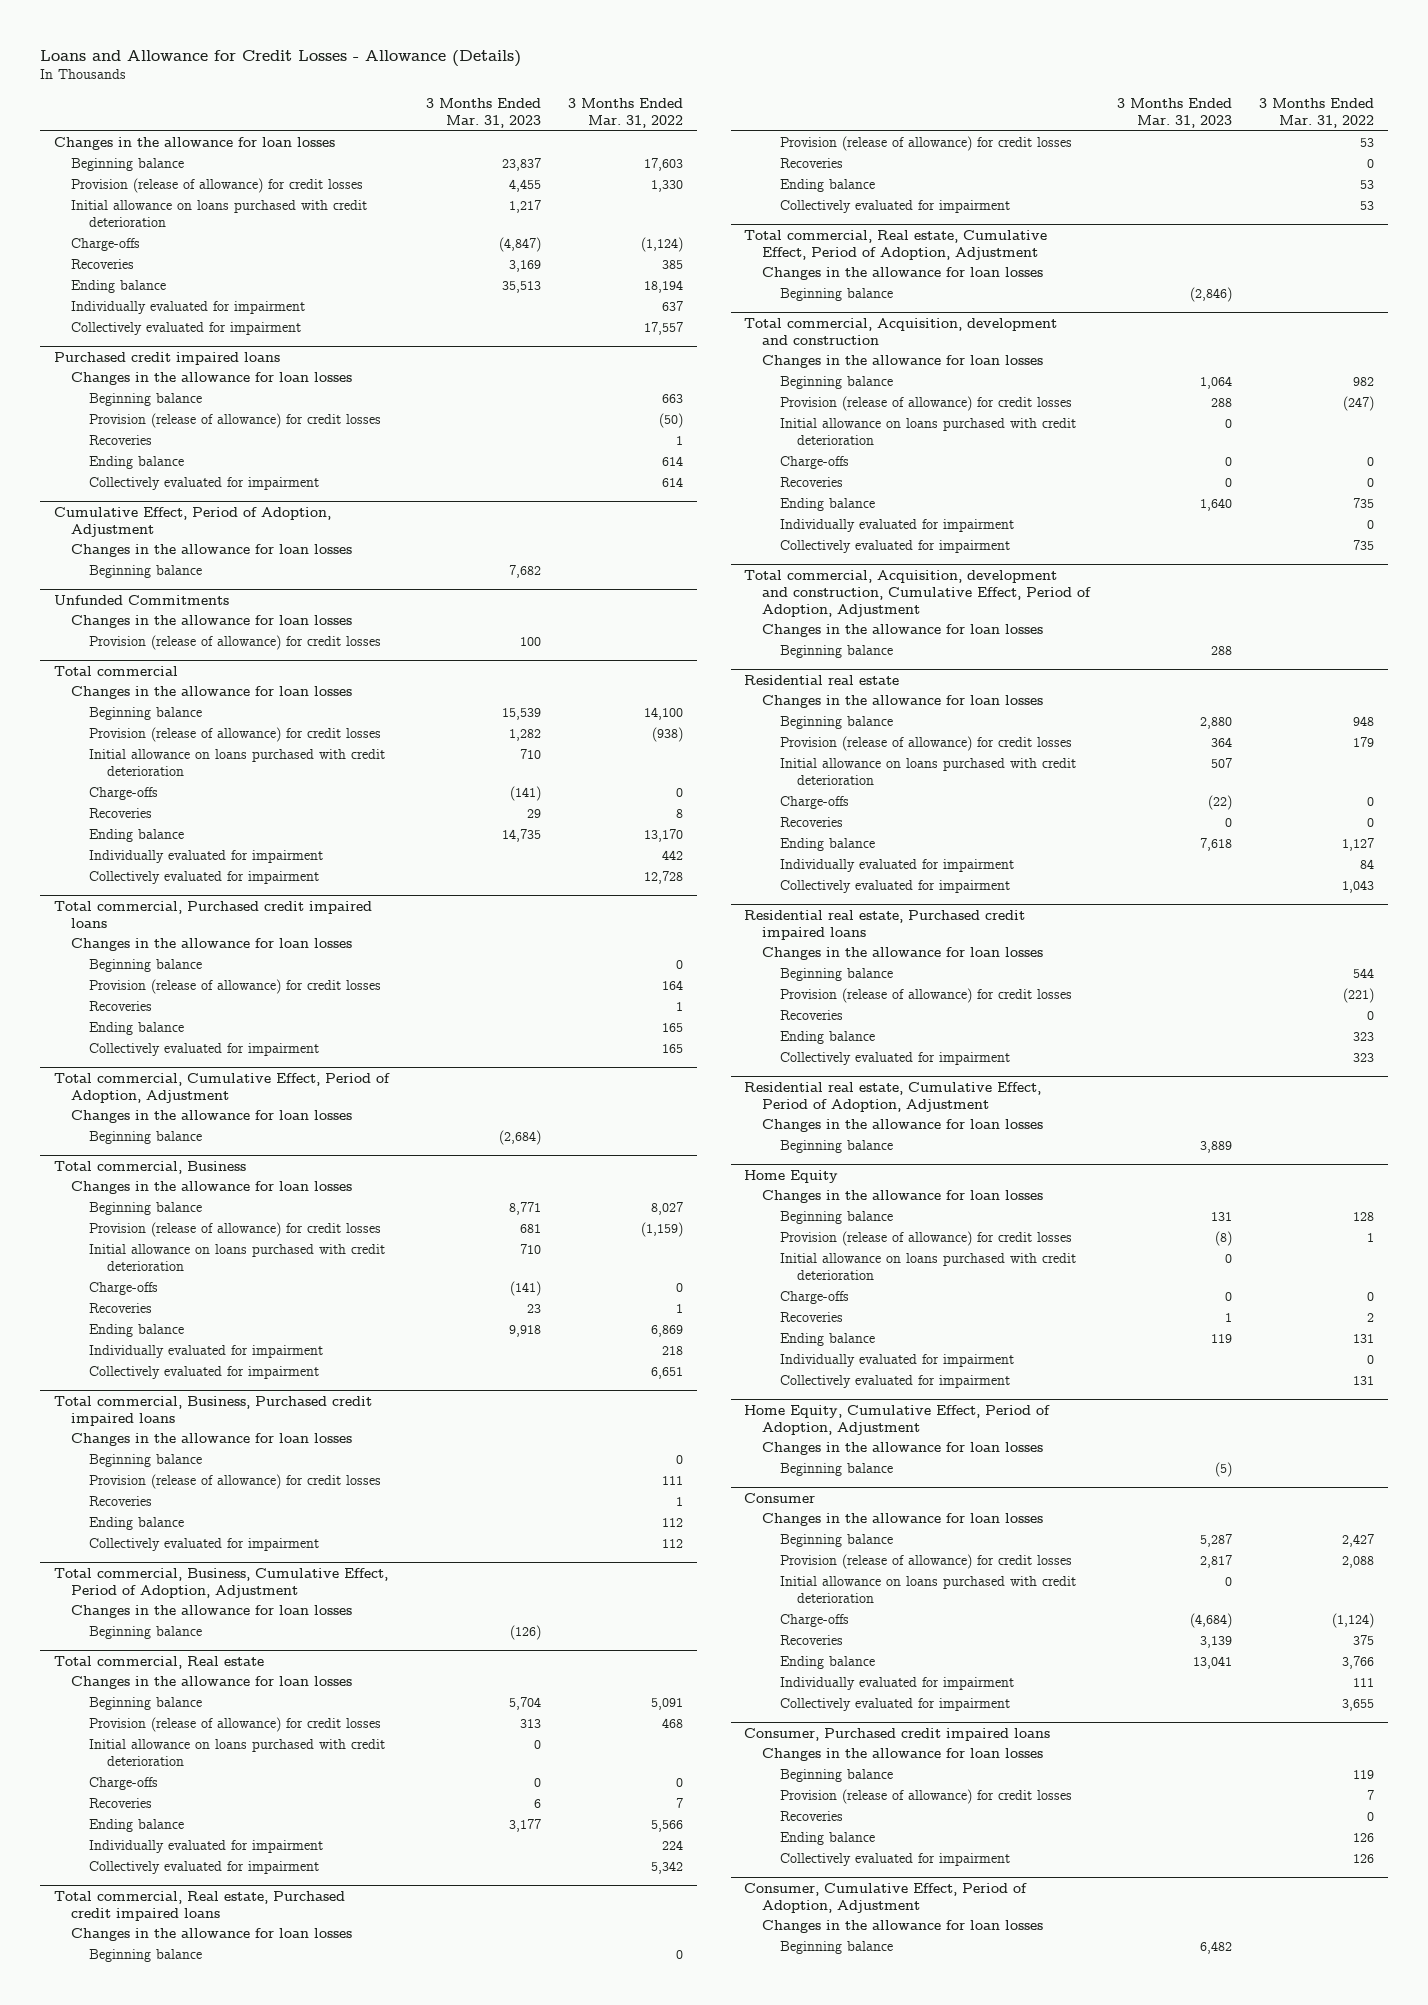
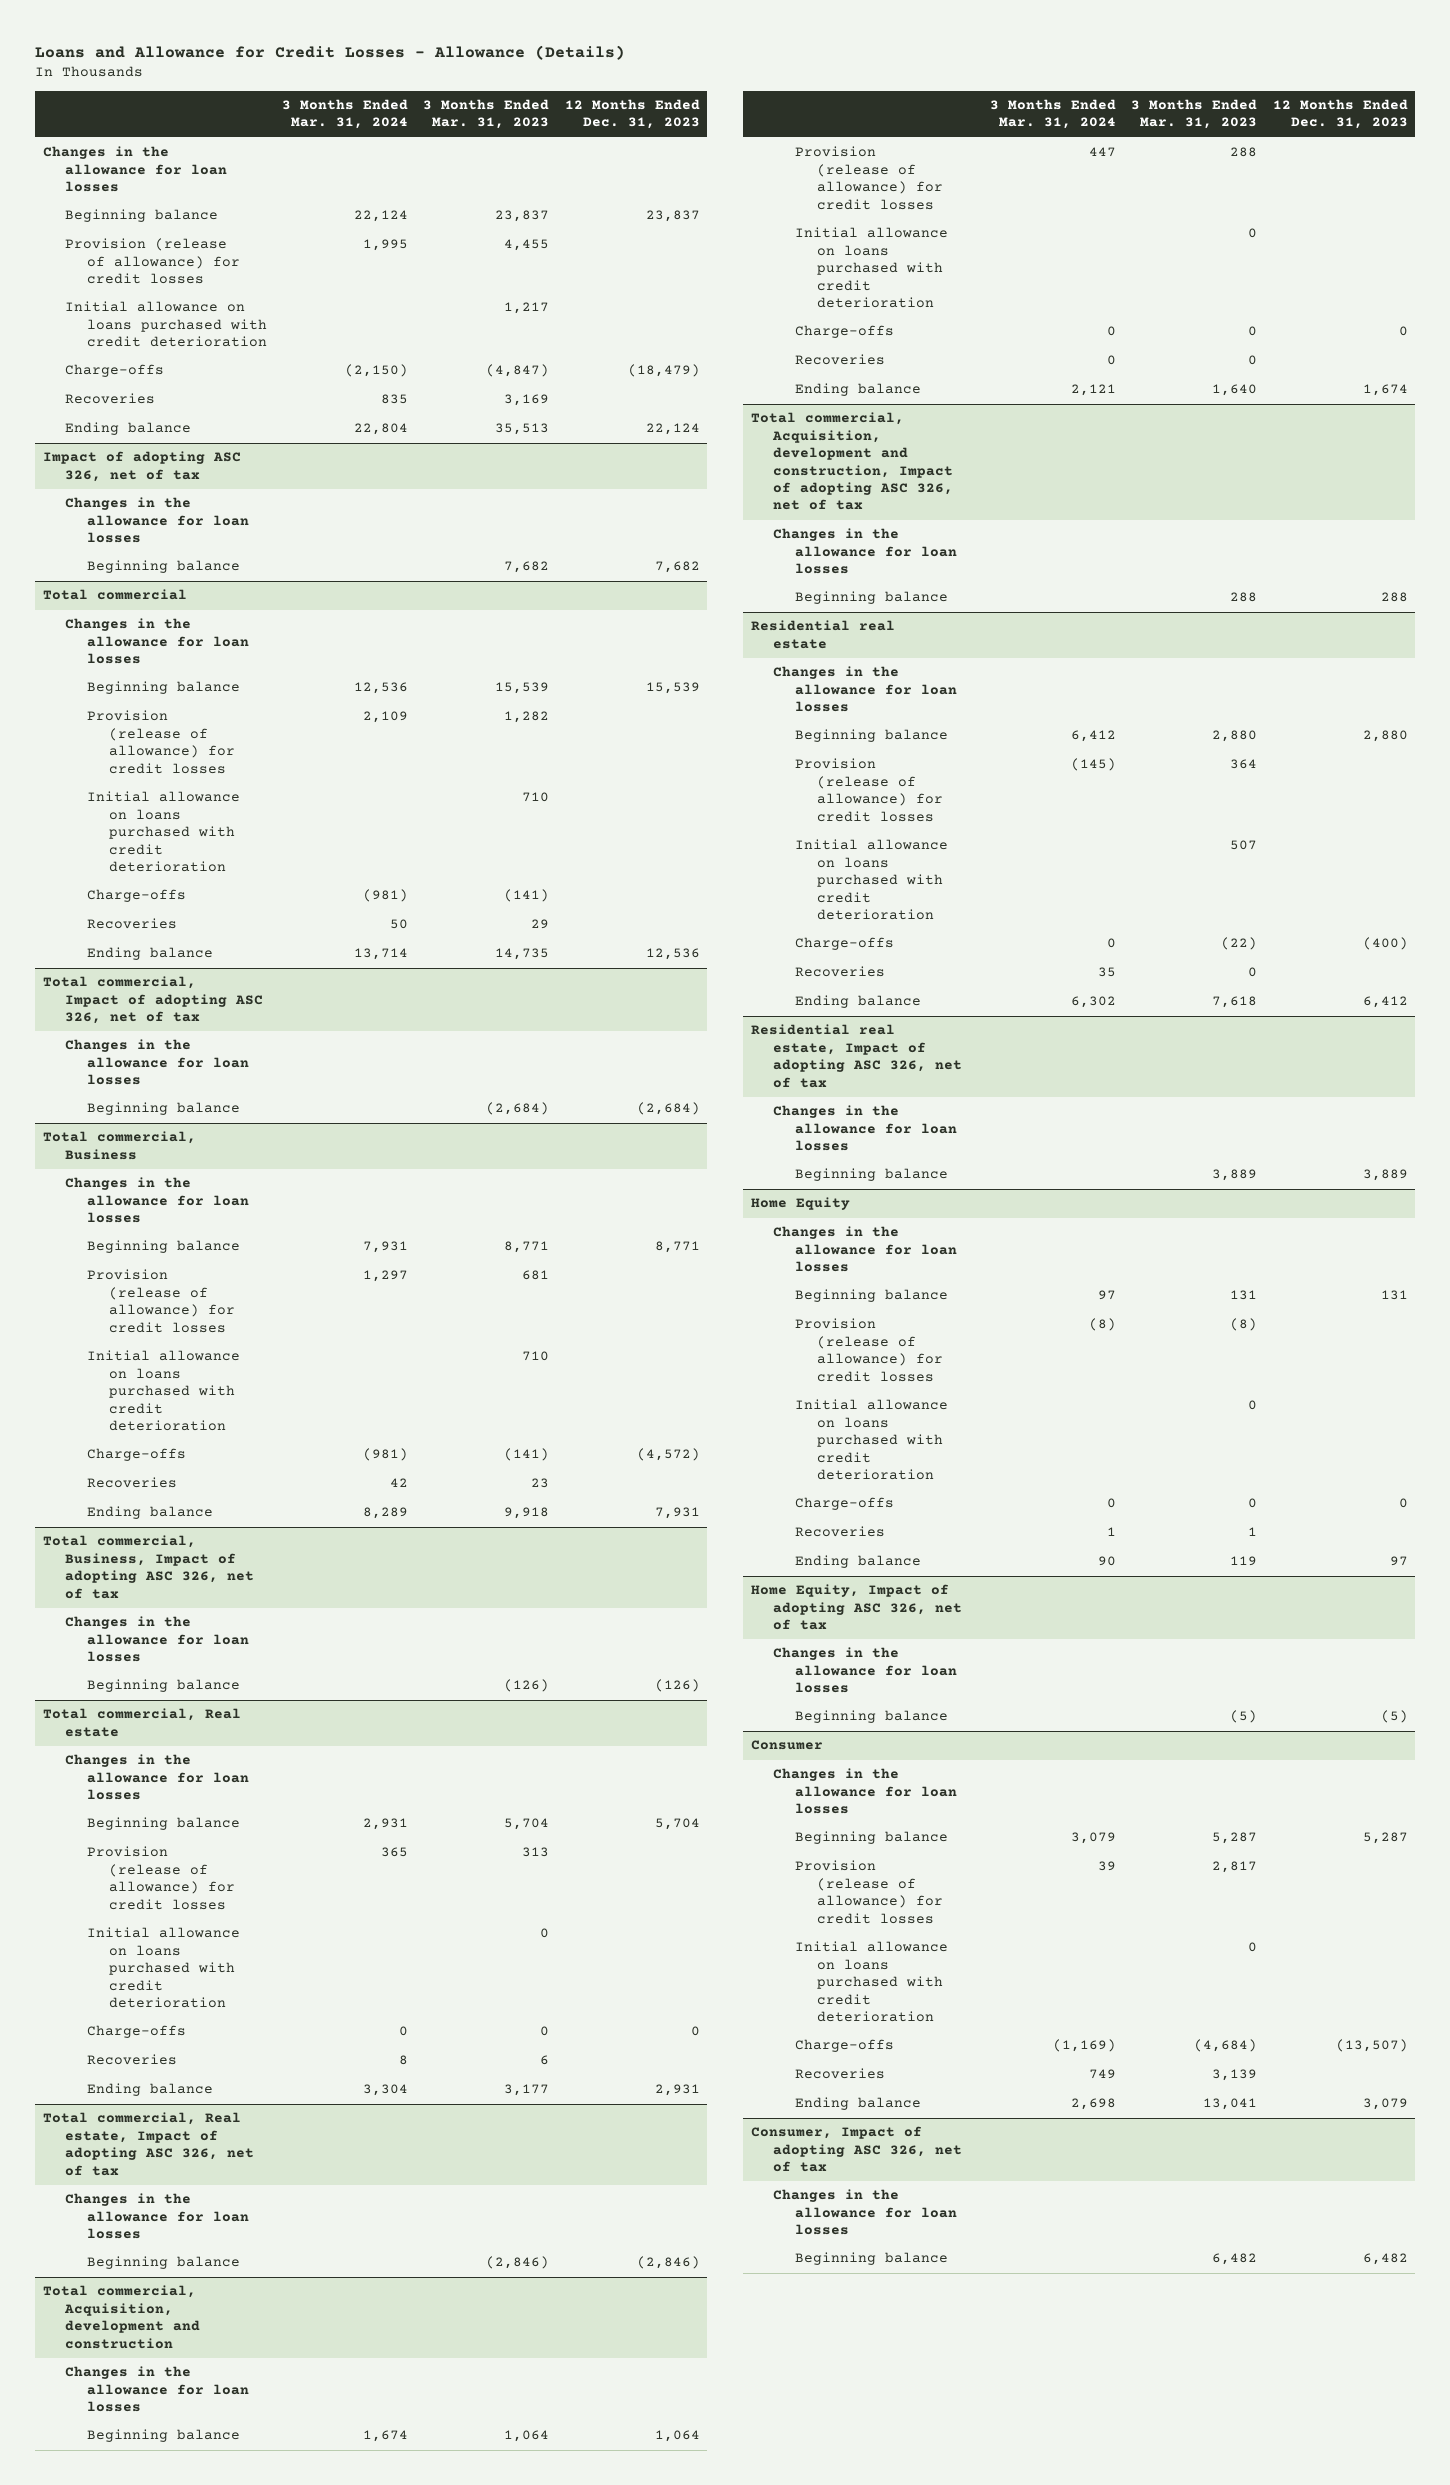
- | 3 Months Ended Mar. 31, 2023 | 3 Months Ended Mar. 31, 2022
+ | 3 Months Ended Mar. 31, 2024 | 3 Months Ended Mar. 31, 2023 | 12 Months Ended Dec. 31, 2023
- Individually evaluated for impairment | | 637
- Collectively evaluated for impairment | | 17,557
- Purchased credit impaired loans
- Changes in the allowance for loan losses
- Beginning balance | | 663
- Provision (release of allowance) for credit losses | | (50)
- Recoveries | | 1
- Ending balance | | 614
- Collectively evaluated for impairment | | 614
- Cumulative Effect, Period of Adoption, Adjustment
+ Impact of adopting ASC 326, net of tax
- Unfunded Commitments
- Changes in the allowance for loan losses
- Provision (release of allowance) for credit losses | 100 |
@ Total commercial
- Individually evaluated for impairment | | 442
- Collectively evaluated for impairment | | 12,728
- Total commercial, Purchased credit impaired loans
- Changes in the allowance for loan losses
- Beginning balance | | 0
- Provision (release of allowance) for credit losses | | 164
- Recoveries | | 1
- Ending balance | | 165
- Collectively evaluated for impairment | | 165
- Total commercial, Cumulative Effect, Period of Adoption, Adjustment
+ Total commercial, Impact of adopting ASC 326, net of tax
@ Total commercial, Business
- Individually evaluated for impairment | | 218
- Collectively evaluated for impairment | | 6,651
- Total commercial, Business, Purchased credit impaired loans
- Changes in the allowance for loan losses
- Beginning balance | | 0
- Provision (release of allowance) for credit losses | | 111
- Recoveries | | 1
- Ending balance | | 112
- Collectively evaluated for impairment | | 112
- Total commercial, Business, Cumulative Effect, Period of Adoption, Adjustment
+ Total commercial, Business, Impact of adopting ASC 326, net of tax
@ Total commercial, Real estate
- Individually evaluated for impairment | | 224
- Collectively evaluated for impairment | | 5,342
- Total commercial, Real estate, Purchased credit impaired loans
- Changes in the allowance for loan losses
- Beginning balance | | 0
- Provision (release of allowance) for credit losses | | 53
- Recoveries | | 0
- Ending balance | | 53
- Collectively evaluated for impairment | | 53
- Total commercial, Real estate, Cumulative Effect, Period of Adoption, Adjustment
+ Total commercial, Real estate, Impact of adopting ASC 326, net of tax
@ Total commercial, Acquisition, development and construction
- Individually evaluated for impairment | | 0
- Collectively evaluated for impairment | | 735
- Total commercial, Acquisition, development and construction, Cumulative Effect, Period of Adoption, Adjustment
+ Total commercial, Acquisition, development and construction, Impact of adopting ASC 326, net of tax
@ Residential real estate
- Individually evaluated for impairment | | 84
- Collectively evaluated for impairment | | 1,043
- Residential real estate, Purchased credit impaired loans
- Changes in the allowance for loan losses
- Beginning balance | | 544
- Provision (release of allowance) for credit losses | | (221)
- Recoveries | | 0
- Ending balance | | 323
- Collectively evaluated for impairment | | 323
- Residential real estate, Cumulative Effect, Period of Adoption, Adjustment
+ Residential real estate, Impact of adopting ASC 326, net of tax
@ Home Equity
- Individually evaluated for impairment | | 0
- Collectively evaluated for impairment | | 131
- Home Equity, Cumulative Effect, Period of Adoption, Adjustment
+ Home Equity, Impact of adopting ASC 326, net of tax
@ Consumer
- Individually evaluated for impairment | | 111
- Collectively evaluated for impairment | | 3,655
- Consumer, Purchased credit impaired loans
- Changes in the allowance for loan losses
- Beginning balance | | 119
- Provision (release of allowance) for credit losses | | 7
- Recoveries | | 0
- Ending balance | | 126
- Collectively evaluated for impairment | | 126
- Consumer, Cumulative Effect, Period of Adoption, Adjustment
+ Consumer, Impact of adopting ASC 326, net of tax

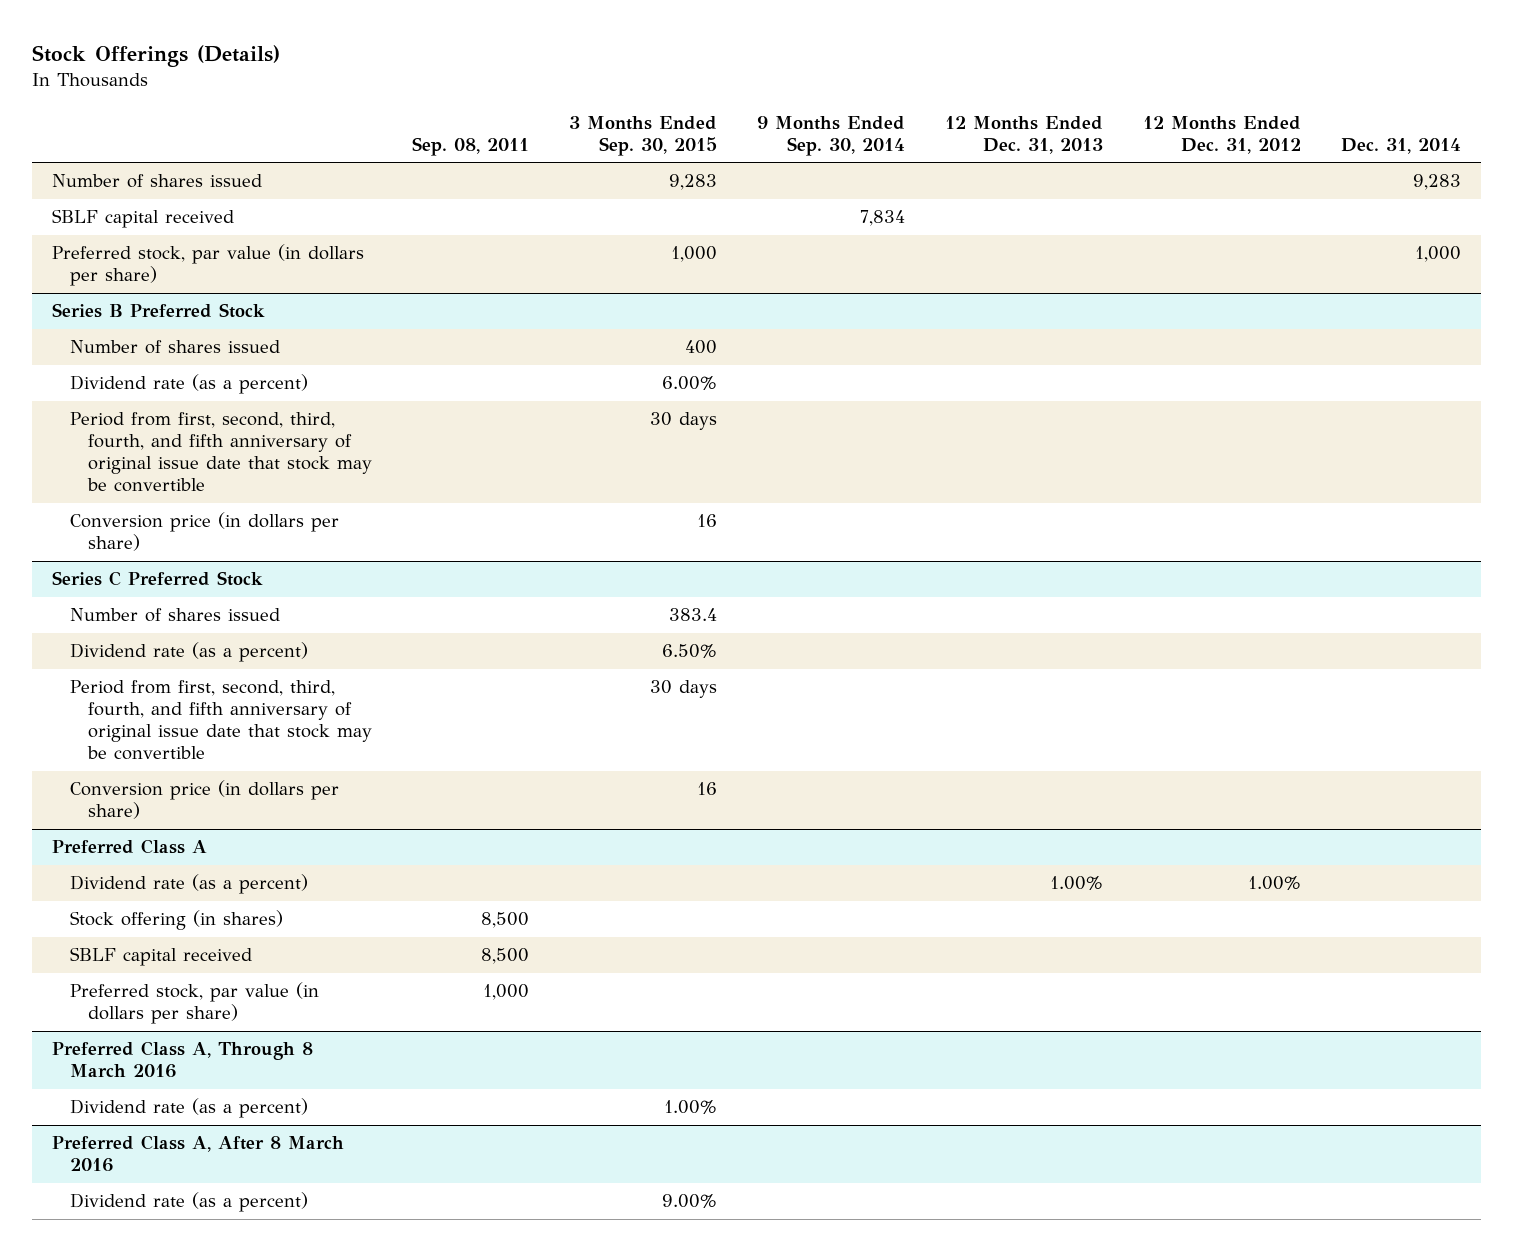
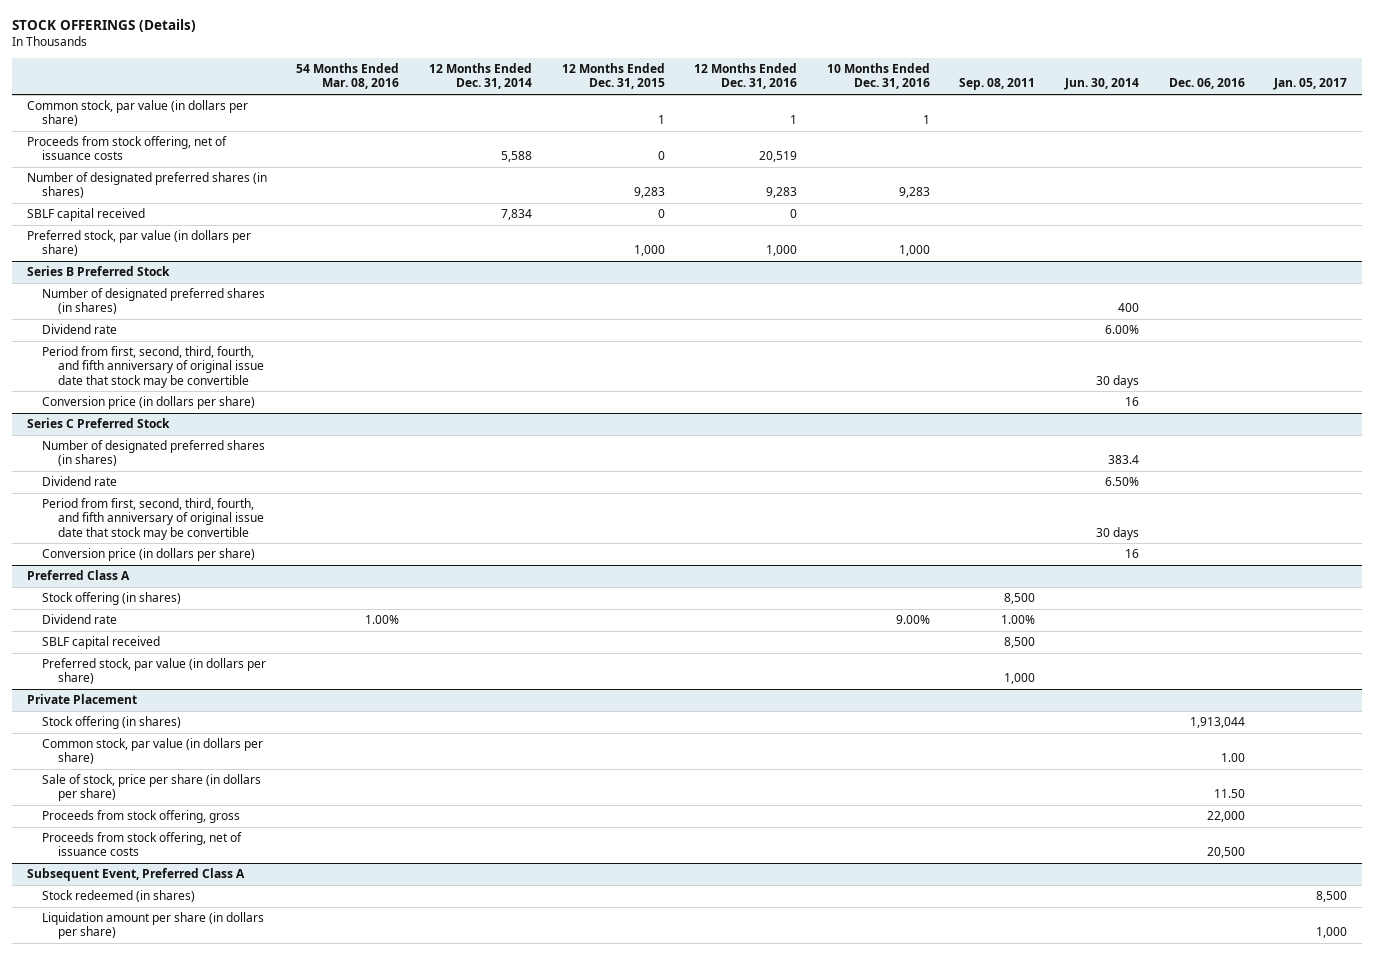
- Stock Offerings (Details)
+ STOCK OFFERINGS (Details)
- | Sep. 08, 2011 | 3 Months Ended Sep. 30, 2015 | 9 Months Ended Sep. 30, 2014 | 12 Months Ended Dec. 31, 2013 | 12 Months Ended Dec. 31, 2012 | Dec. 31, 2014
+ | 54 Months Ended Mar. 08, 2016 | 12 Months Ended Dec. 31, 2014 | 12 Months Ended Dec. 31, 2015 | 12 Months Ended Dec. 31, 2016 | 10 Months Ended Dec. 31, 2016 | Sep. 08, 2011 | Jun. 30, 2014 | Dec. 06, 2016 | Jan. 05, 2017
- Number of shares issued | | 9,283 | | | | 9,283
+ Common stock, par value (in dollars per share) | | | 1 | 1 | 1 | | | |
+ Proceeds from stock offering, net of issuance costs | | 5,588 | 0 | 20,519 | | | | |
+ Number of designated preferred shares (in shares) | | | 9,283 | 9,283 | 9,283 | | | |
@ Series B Preferred Stock
- Number of shares issued | | 400 | | | |
- Dividend rate (as a percent) | | 6.00% | | | |
+ Number of designated preferred shares (in shares) | | | | | | | 400 | |
+ Dividend rate | | | | | | | 6.00% | |
@ Series C Preferred Stock
- Number of shares issued | | 383.4 | | | |
- Dividend rate (as a percent) | | 6.50% | | | |
+ Number of designated preferred shares (in shares) | | | | | | | 383.4 | |
+ Dividend rate | | | | | | | 6.50% | |
@ Preferred Class A
- Dividend rate (as a percent) | | | | 1.00% | 1.00% |
+ Dividend rate | 1.00% | | | | 9.00% | 1.00% | | |
- Preferred Class A, Through 8 March 2016
- Dividend rate (as a percent) | | 1.00% | | | |
- Preferred Class A, After 8 March 2016
- Dividend rate (as a percent) | | 9.00% | | | |
+ Private Placement
+ Stock offering (in shares) | | | | | | | | 1,913,044 |
+ Common stock, par value (in dollars per share) | | | | | | | | 1.00 |
+ Sale of stock, price per share (in dollars per share) | | | | | | | | 11.50 |
+ Proceeds from stock offering, gross | | | | | | | | 22,000 |
+ Proceeds from stock offering, net of issuance costs | | | | | | | | 20,500 |
+ Subsequent Event, Preferred Class A
+ Stock redeemed (in shares) | | | | | | | | | 8,500
+ Liquidation amount per share (in dollars per share) | | | | | | | | | 1,000

